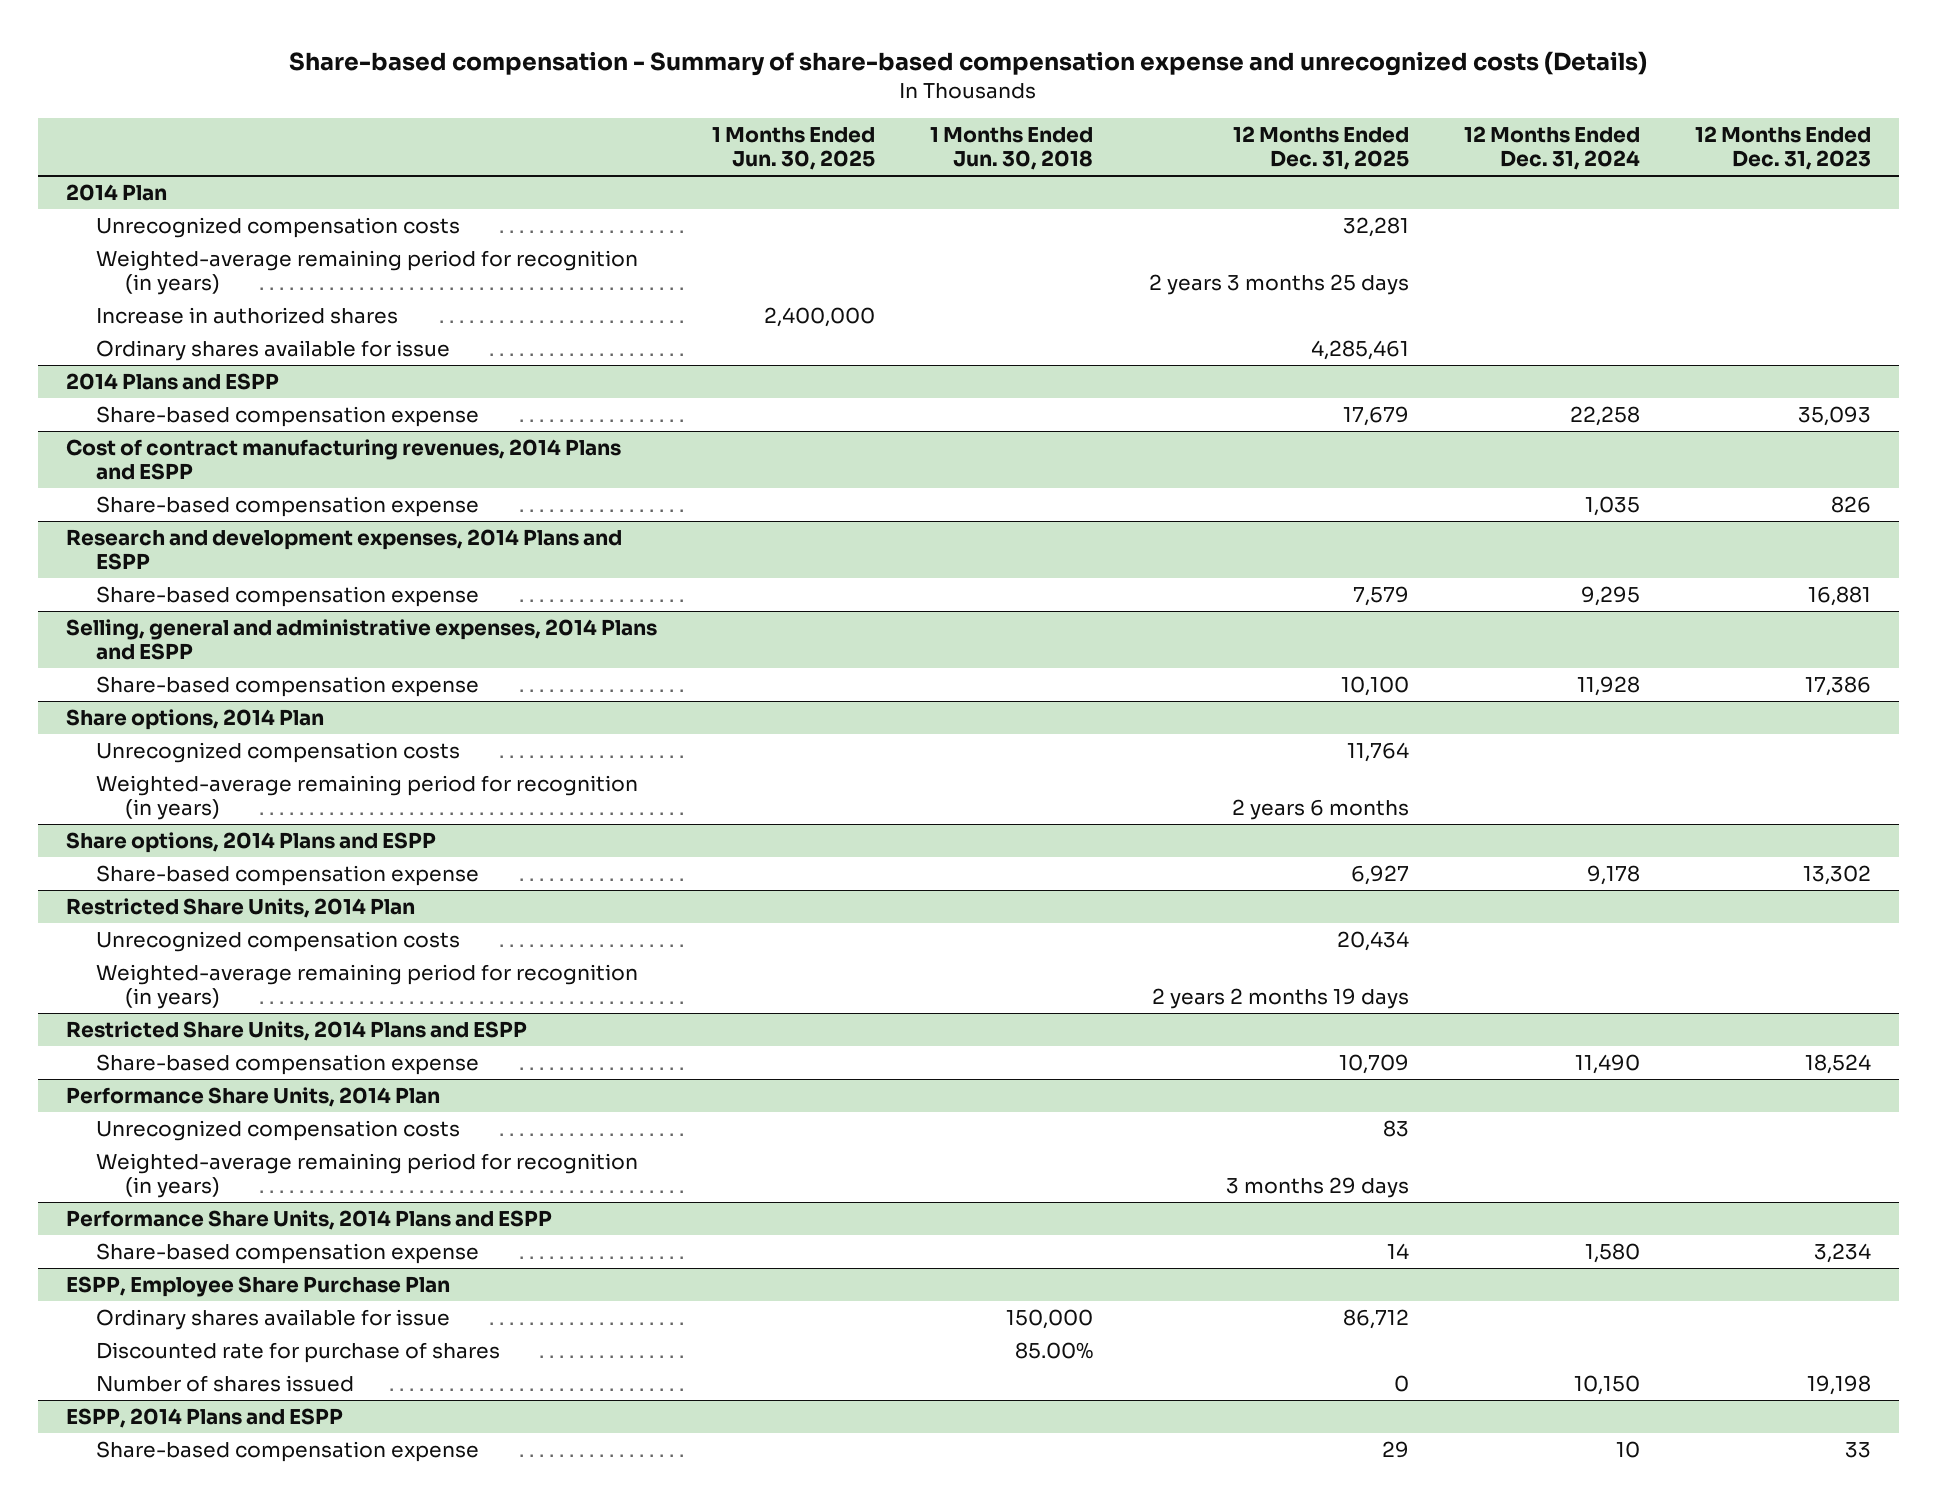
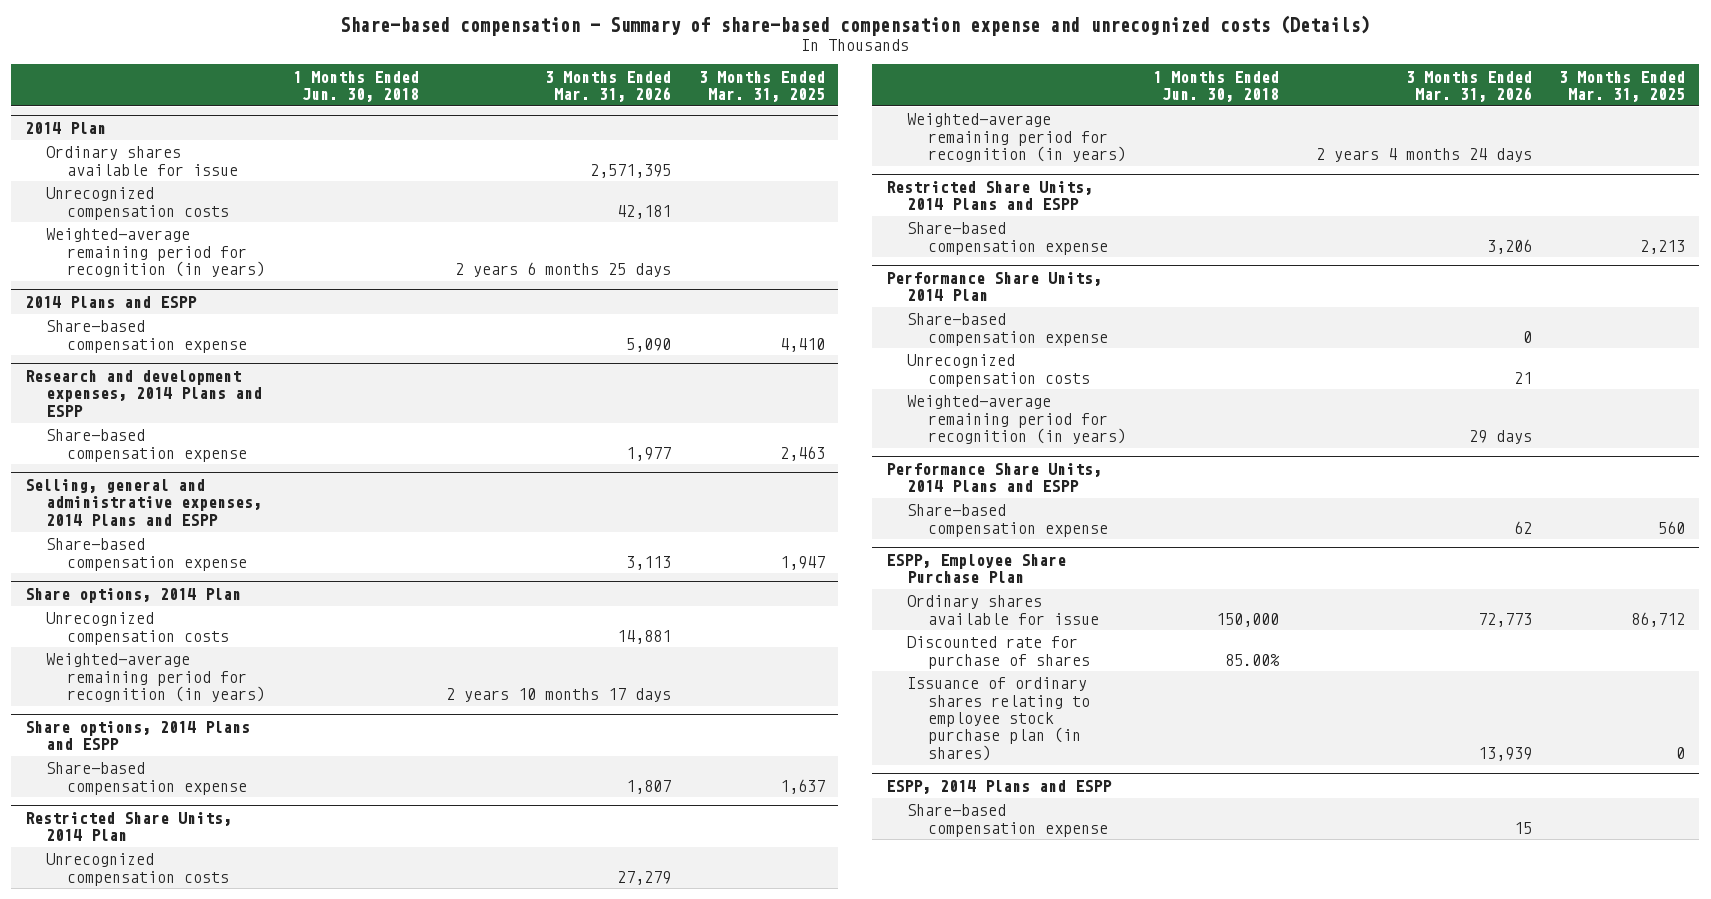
- | 1 Months Ended Jun. 30, 2025 | 1 Months Ended Jun. 30, 2018 | 12 Months Ended Dec. 31, 2025 | 12 Months Ended Dec. 31, 2024 | 12 Months Ended Dec. 31, 2023
+ | 1 Months Ended Jun. 30, 2018 | 3 Months Ended Mar. 31, 2026 | 3 Months Ended Mar. 31, 2025
@ 2014 Plan
moved up: Ordinary shares available for issue | | 2,571,395 |
- Increase in authorized shares | 2,400,000 | | | |
- Cost of contract manufacturing revenues, 2014 Plans and ESPP
- Share-based compensation expense | | | | 1,035 | 826
@ Performance Share Units, 2014 Plan
+ Share-based compensation expense | | 0 |
@ ESPP, Employee Share Purchase Plan
- Number of shares issued | | | 0 | 10,150 | 19,198
+ Issuance of ordinary shares relating to employee stock purchase plan (in shares) | | 13,939 | 0

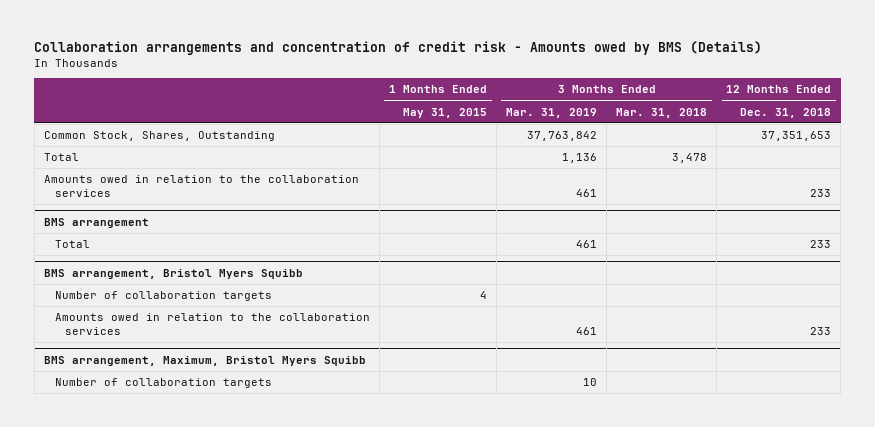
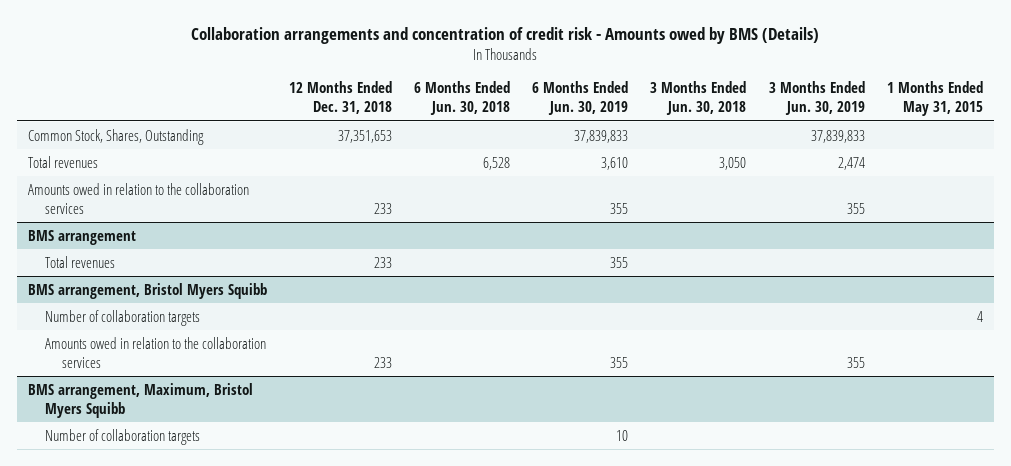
- | 1 Months Ended May 31, 2015 | 3 Months Ended Mar. 31, 2019 | 3 Months Ended Mar. 31, 2018 | 12 Months Ended Dec. 31, 2018
+ | 12 Months Ended Dec. 31, 2018 | 6 Months Ended Jun. 30, 2018 | 6 Months Ended Jun. 30, 2019 | 3 Months Ended Jun. 30, 2018 | 3 Months Ended Jun. 30, 2019 | 1 Months Ended May 31, 2015
- Total | | 1,136 | 3,478 |
+ Total revenues | | 6,528 | 3,610 | 3,050 | 2,474 |
@ BMS arrangement
- Total | | 461 | | 233
+ Total revenues | 233 | | 355 | | |

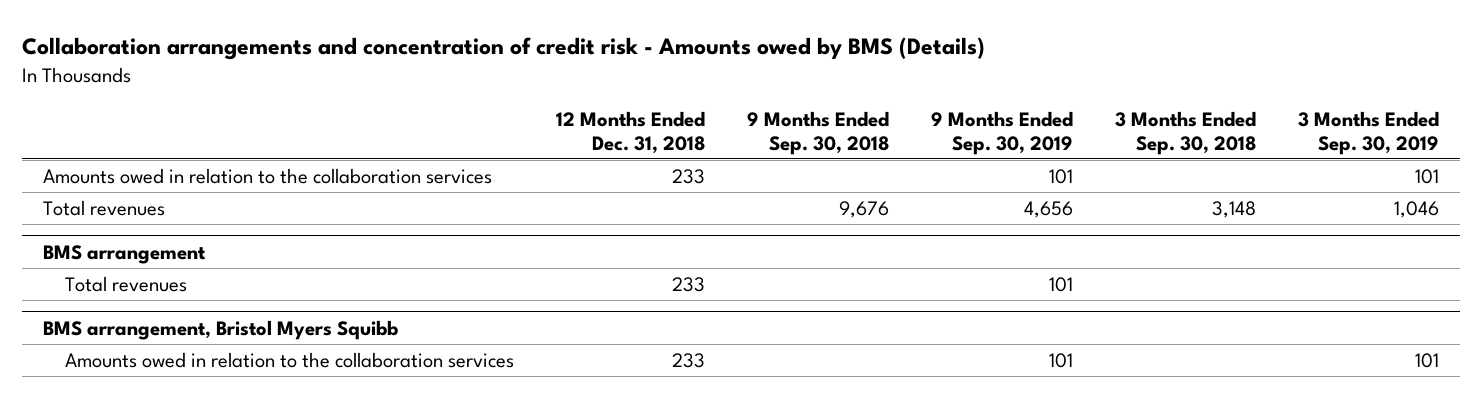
- | 12 Months Ended Dec. 31, 2018 | 6 Months Ended Jun. 30, 2018 | 6 Months Ended Jun. 30, 2019 | 3 Months Ended Jun. 30, 2018 | 3 Months Ended Jun. 30, 2019 | 1 Months Ended May 31, 2015
+ | 12 Months Ended Dec. 31, 2018 | 9 Months Ended Sep. 30, 2018 | 9 Months Ended Sep. 30, 2019 | 3 Months Ended Sep. 30, 2018 | 3 Months Ended Sep. 30, 2019
- Common Stock, Shares, Outstanding | 37,351,653 | | 37,839,833 | | 37,839,833 |
moved down: Total revenues | | 9,676 | 4,656 | 3,148 | 1,046
@ BMS arrangement, Bristol Myers Squibb
- Number of collaboration targets | | | | | | 4
- BMS arrangement, Maximum, Bristol Myers Squibb
- Number of collaboration targets | | | 10 | | |

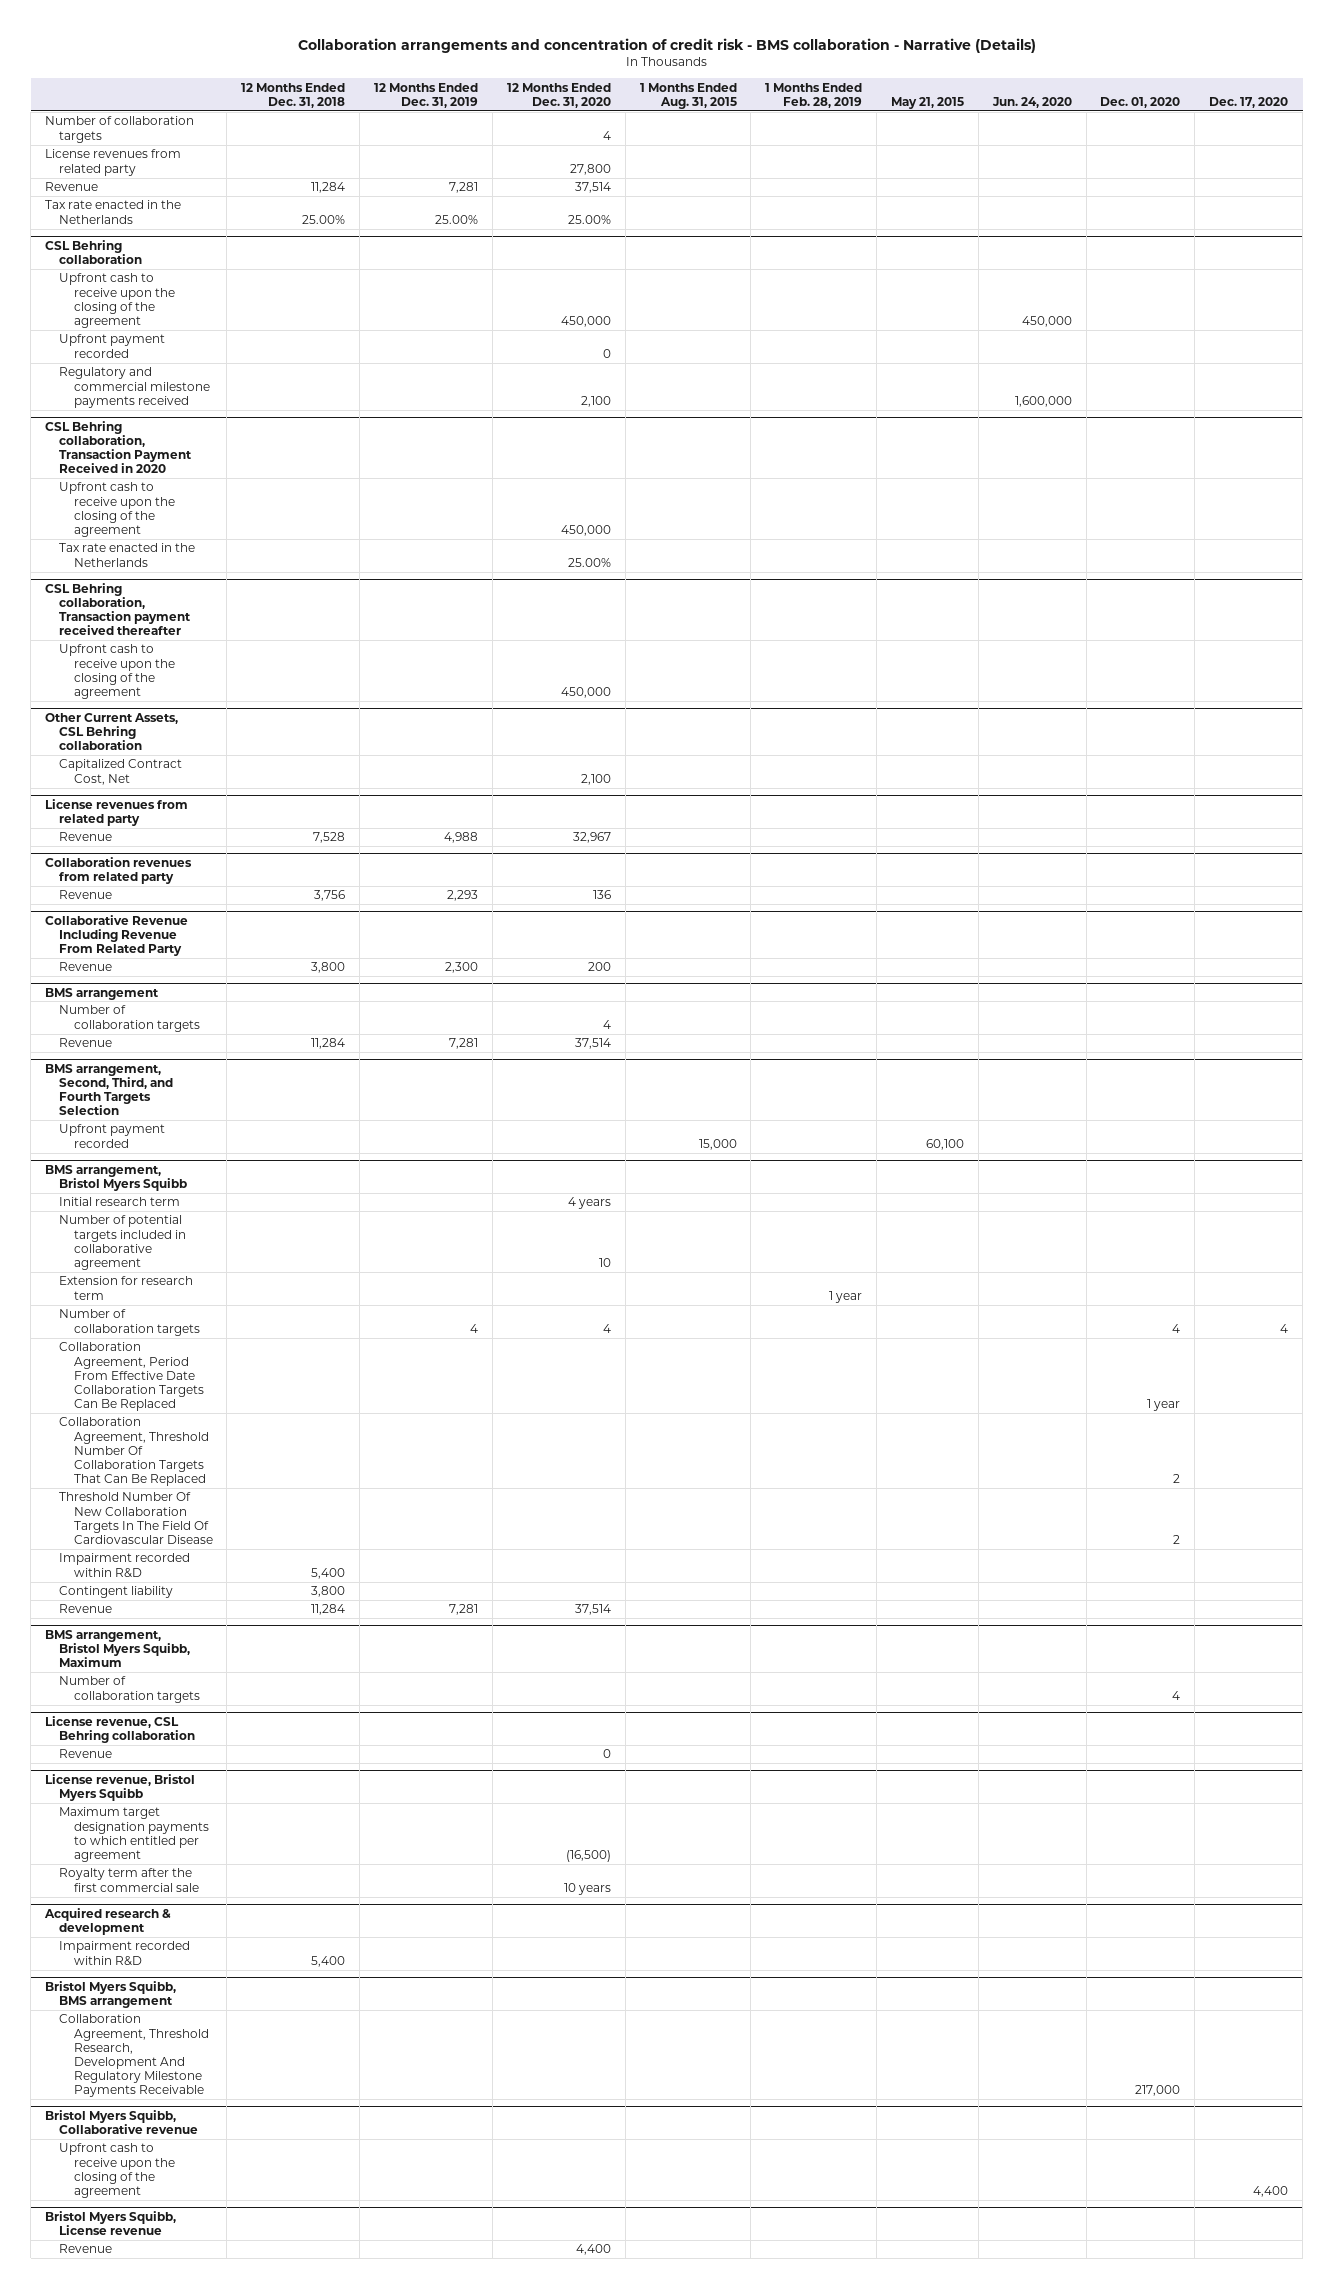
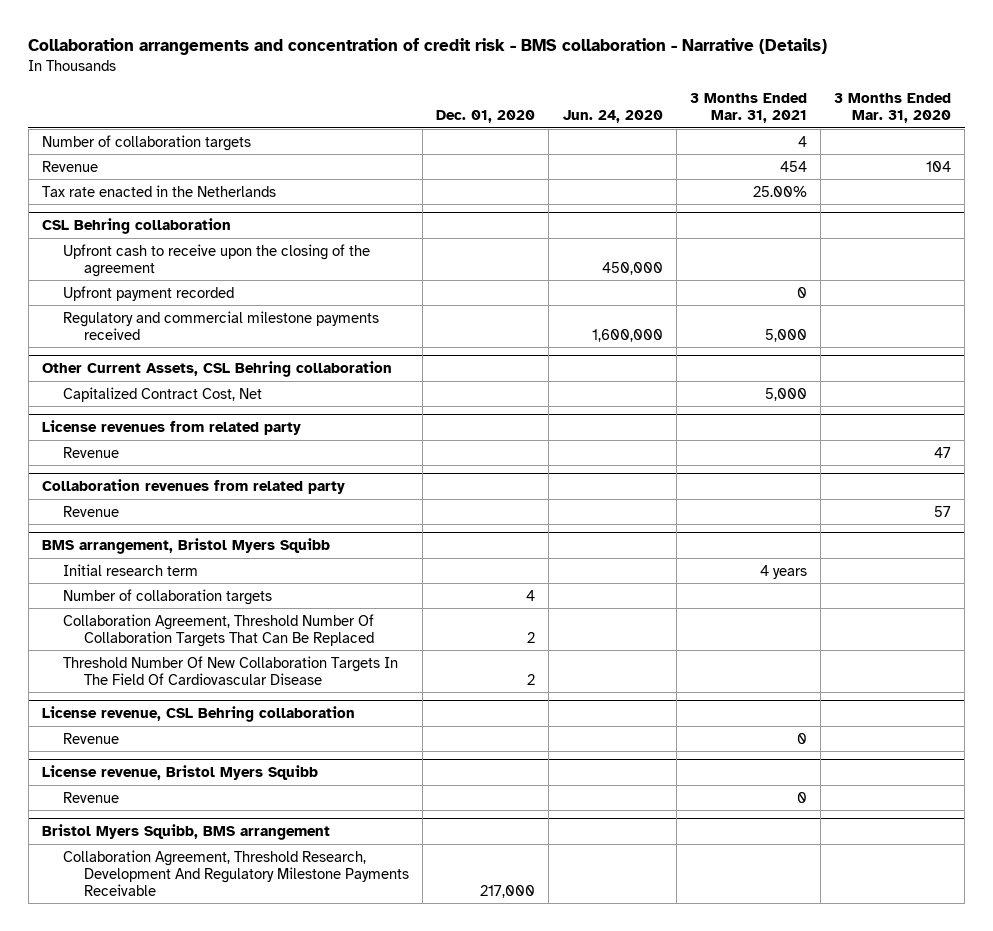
- | 12 Months Ended Dec. 31, 2018 | 12 Months Ended Dec. 31, 2019 | 12 Months Ended Dec. 31, 2020 | 1 Months Ended Aug. 31, 2015 | 1 Months Ended Feb. 28, 2019 | May 21, 2015 | Jun. 24, 2020 | Dec. 01, 2020 | Dec. 17, 2020
+ | Dec. 01, 2020 | Jun. 24, 2020 | 3 Months Ended Mar. 31, 2021 | 3 Months Ended Mar. 31, 2020
- License revenues from related party | | | 27,800 | | | | | |
- CSL Behring collaboration, Transaction Payment Received in 2020
- Upfront cash to receive upon the closing of the agreement | | | 450,000 | | | | | |
- Tax rate enacted in the Netherlands | | | 25.00% | | | | | |
- CSL Behring collaboration, Transaction payment received thereafter
- Upfront cash to receive upon the closing of the agreement | | | 450,000 | | | | | |
- Collaborative Revenue Including Revenue From Related Party
- Revenue | 3,800 | 2,300 | 200 | | | | | |
- BMS arrangement
- Number of collaboration targets | | | 4 | | | | | |
- Revenue | 11,284 | 7,281 | 37,514 | | | | | |
- BMS arrangement, Second, Third, and Fourth Targets Selection
- Upfront payment recorded | | | | 15,000 | | 60,100 | | |
@ BMS arrangement, Bristol Myers Squibb
- Number of potential targets included in collaborative agreement | | | 10 | | | | | |
- Extension for research term | | | | | 1 year | | | |
- Collaboration Agreement, Period From Effective Date Collaboration Targets Can Be Replaced | | | | | | | | 1 year |
- Impairment recorded within R&D | 5,400 | | | | | | | |
- Contingent liability | 3,800 | | | | | | | |
- Revenue | 11,284 | 7,281 | 37,514 | | | | | |
- BMS arrangement, Bristol Myers Squibb, Maximum
- Number of collaboration targets | | | | | | | | 4 |
@ License revenue, Bristol Myers Squibb
- Maximum target designation payments to which entitled per agreement | | | (16,500) | | | | | |
- Royalty term after the first commercial sale | | | 10 years | | | | | |
- Acquired research & development
- Impairment recorded within R&D | 5,400 | | | | | | | |
@ License revenue, Bristol Myers Squibb
+ Revenue | | | 0 |
- Bristol Myers Squibb, Collaborative revenue
- Upfront cash to receive upon the closing of the agreement | | | | | | | | | 4,400
- Bristol Myers Squibb, License revenue
- Revenue | | | 4,400 | | | | | |

